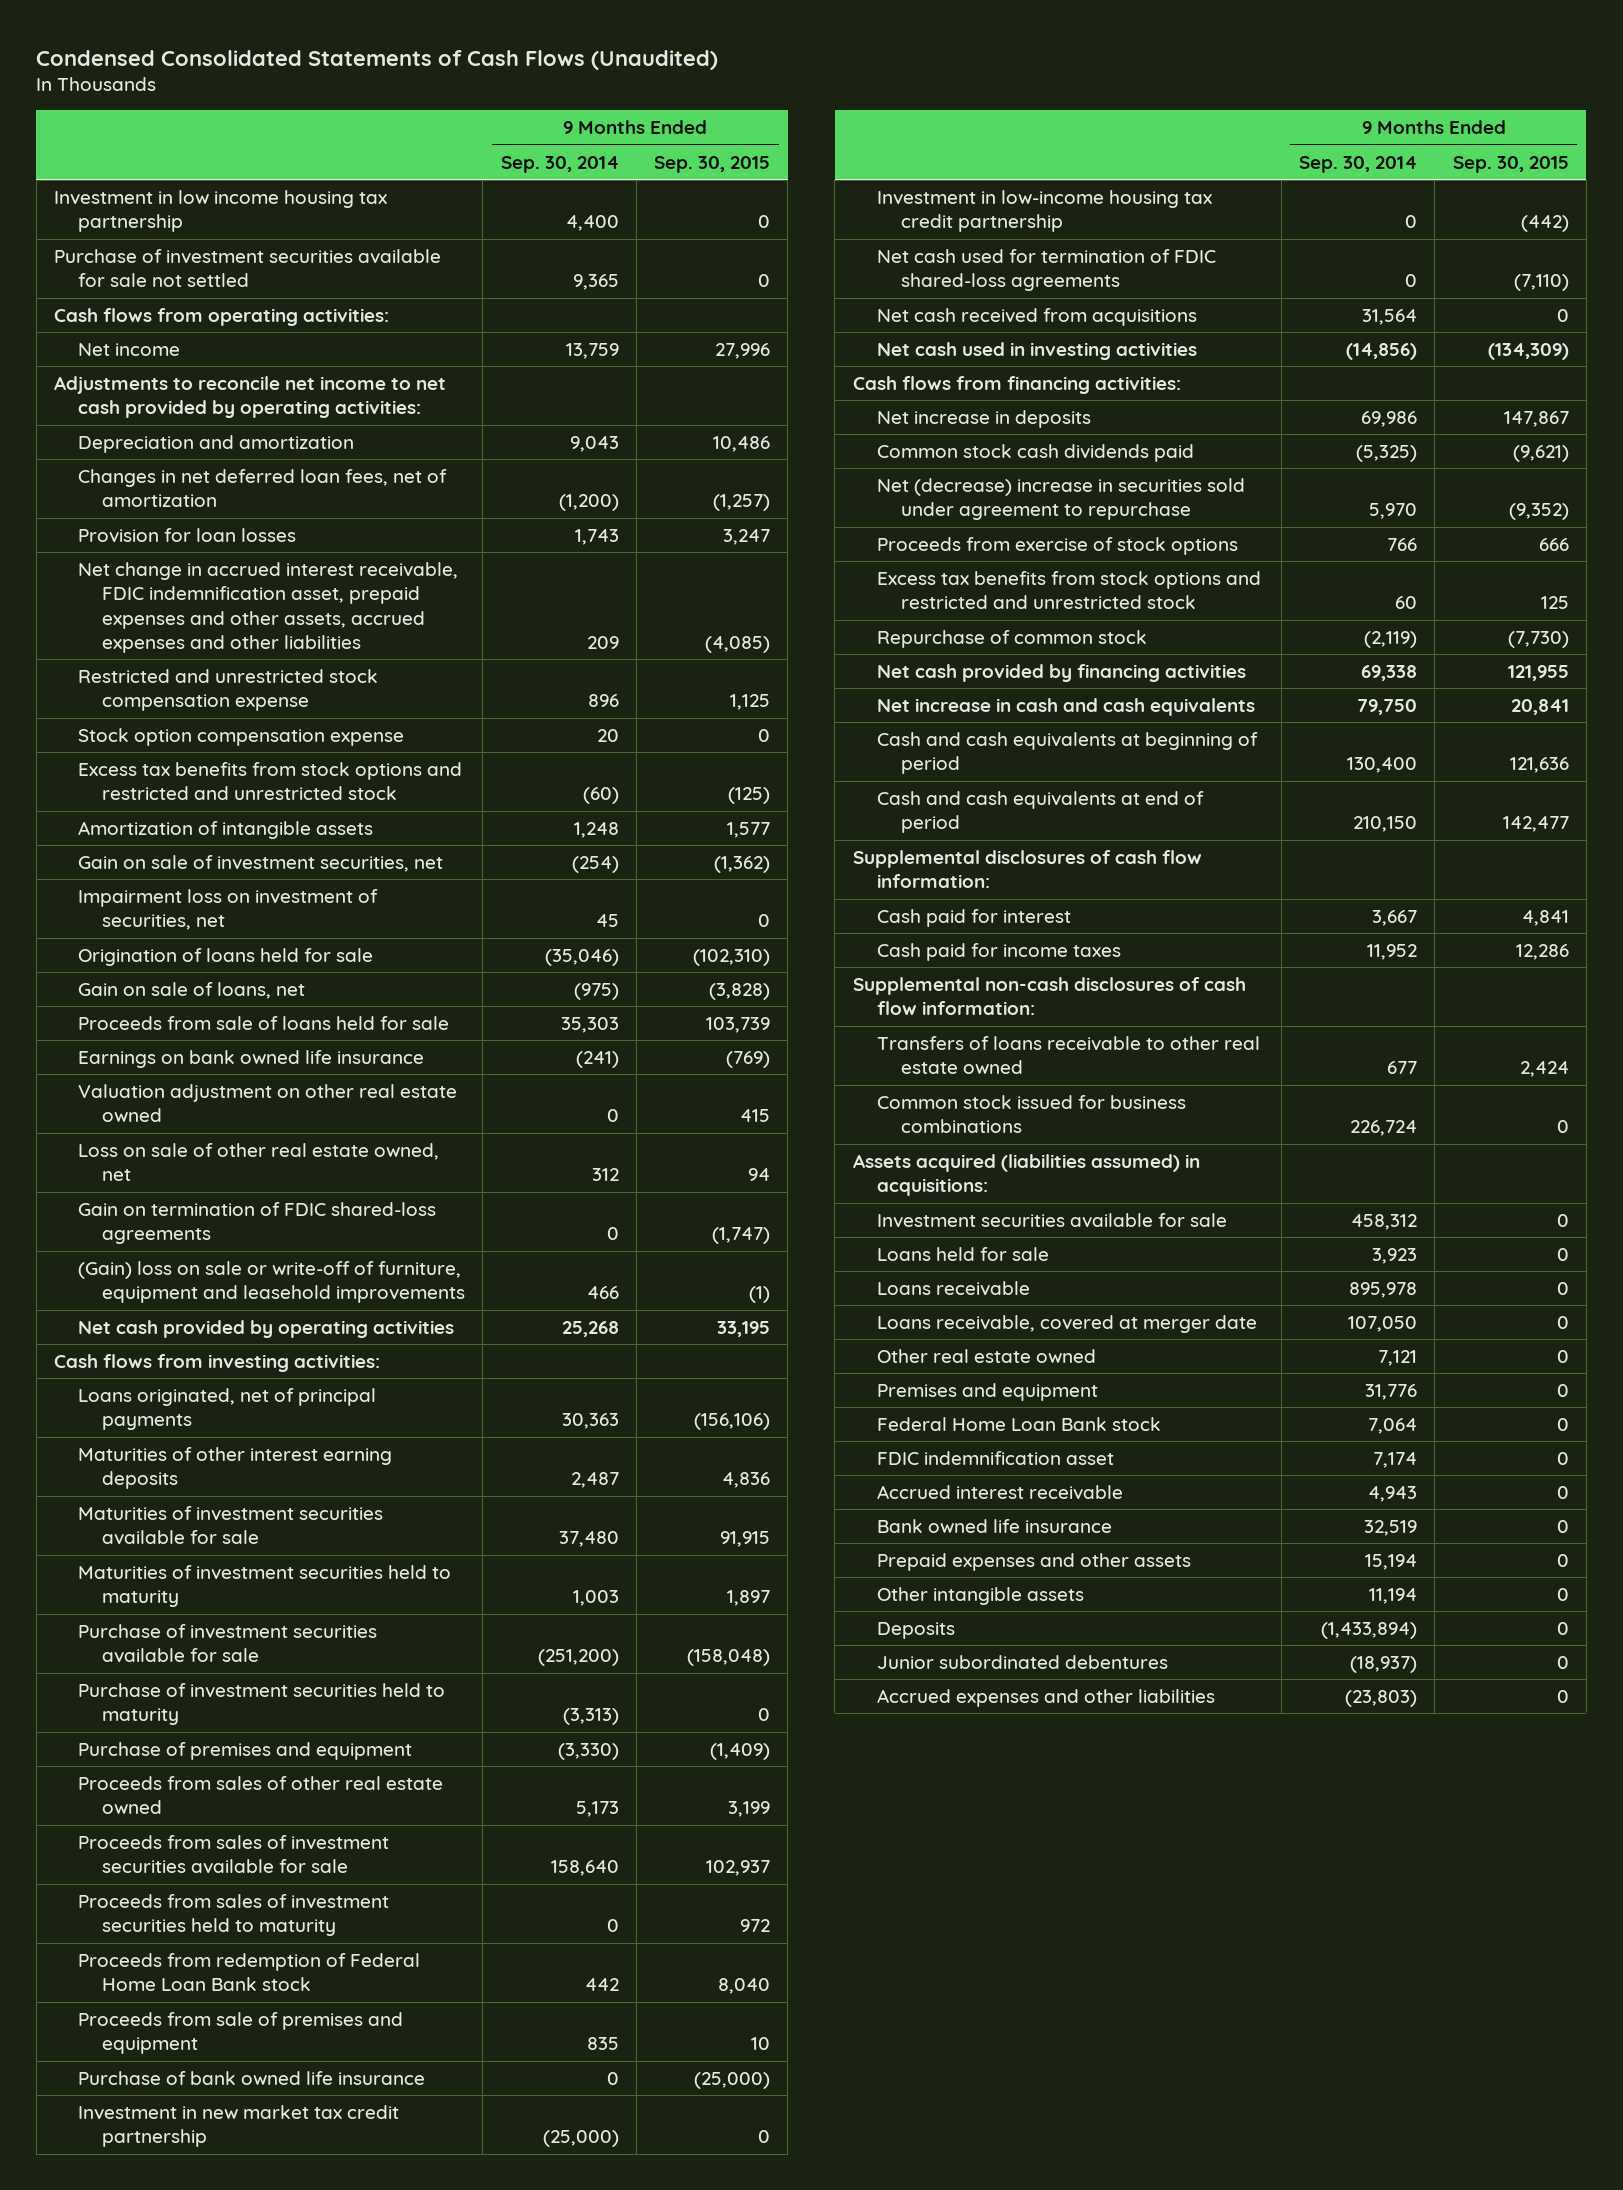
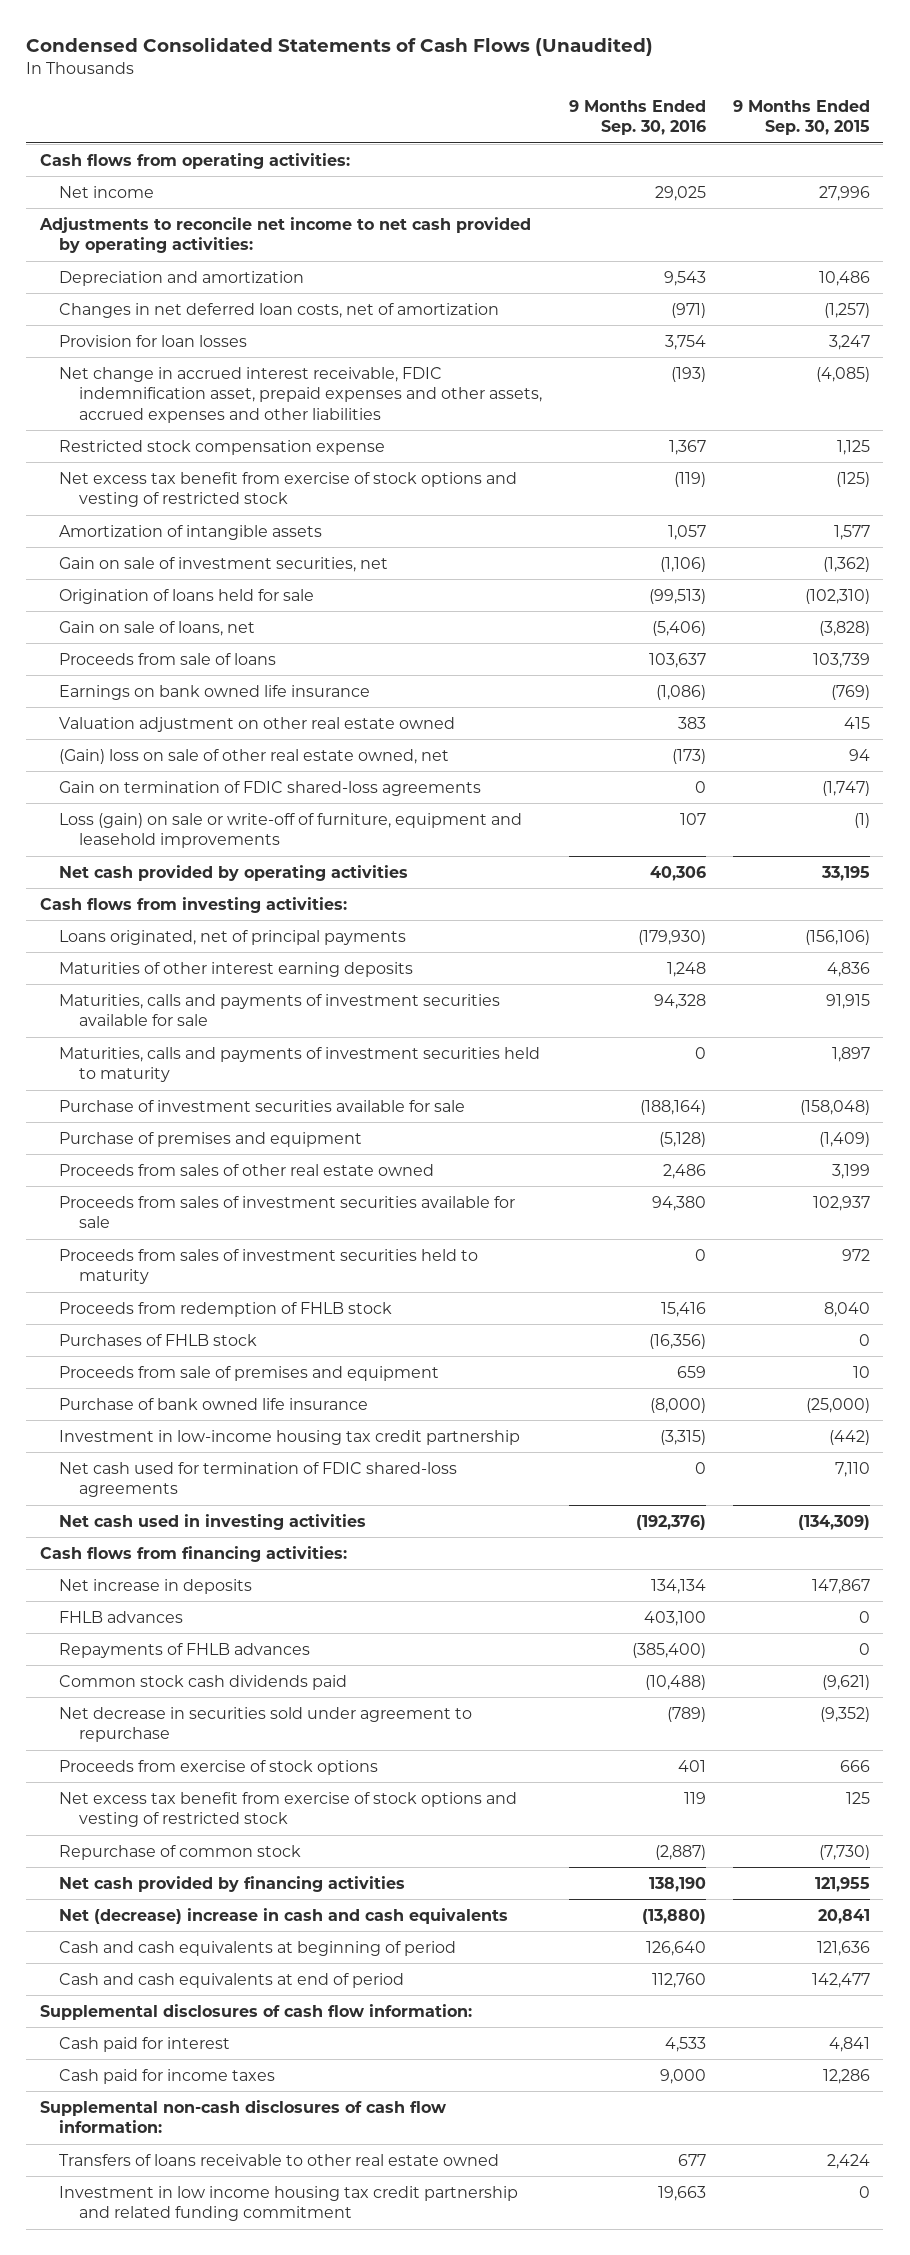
- | 9 Months Ended Sep. 30, 2014 | 9 Months Ended Sep. 30, 2015
+ | 9 Months Ended Sep. 30, 2016 | 9 Months Ended Sep. 30, 2015
- Investment in low income housing tax partnership | 4,400 | 0
- Purchase of investment securities available for sale not settled | 9,365 | 0
- Changes in net deferred loan fees, net of amortization | (1,200) | (1,257)
+ Changes in net deferred loan costs, net of amortization | (971) | (1,257)
- Restricted and unrestricted stock compensation expense | 896 | 1,125
- Stock option compensation expense | 20 | 0
- Excess tax benefits from stock options and restricted and unrestricted stock | (60) | (125)
+ Restricted stock compensation expense | 1,367 | 1,125
+ Net excess tax benefit from exercise of stock options and vesting of restricted stock | (119) | (125)
- Impairment loss on investment of securities, net | 45 | 0
- Proceeds from sale of loans held for sale | 35,303 | 103,739
+ Proceeds from sale of loans | 103,637 | 103,739
- Loss on sale of other real estate owned, net | 312 | 94
+ (Gain) loss on sale of other real estate owned, net | (173) | 94
- (Gain) loss on sale or write-off of furniture, equipment and leasehold improvements | 466 | (1)
+ Loss (gain) on sale or write-off of furniture, equipment and leasehold improvements | 107 | (1)
- Maturities of investment securities available for sale | 37,480 | 91,915
- Maturities of investment securities held to maturity | 1,003 | 1,897
+ Maturities, calls and payments of investment securities available for sale | 94,328 | 91,915
+ Maturities, calls and payments of investment securities held to maturity | 0 | 1,897
- Purchase of investment securities held to maturity | (3,313) | 0
- Proceeds from redemption of Federal Home Loan Bank stock | 442 | 8,040
+ Proceeds from redemption of FHLB stock | 15,416 | 8,040
+ Purchases of FHLB stock | (16,356) | 0
- Investment in new market tax credit partnership | (25,000) | 0
- Net cash used for termination of FDIC shared-loss agreements | 0 | (7,110)
- Net cash received from acquisitions | 31,564 | 0
+ Net cash used for termination of FDIC shared-loss agreements | 0 | 7,110
+ FHLB advances | 403,100 | 0
+ Repayments of FHLB advances | (385,400) | 0
- Net (decrease) increase in securities sold under agreement to repurchase | 5,970 | (9,352)
+ Net decrease in securities sold under agreement to repurchase | (789) | (9,352)
- Excess tax benefits from stock options and restricted and unrestricted stock | 60 | 125
+ Net excess tax benefit from exercise of stock options and vesting of restricted stock | 119 | 125
- Net increase in cash and cash equivalents | 79,750 | 20,841
+ Net (decrease) increase in cash and cash equivalents | (13,880) | 20,841
- Common stock issued for business combinations | 226,724 | 0
- Assets acquired (liabilities assumed) in acquisitions:
- Investment securities available for sale | 458,312 | 0
- Loans held for sale | 3,923 | 0
- Loans receivable | 895,978 | 0
- Loans receivable, covered at merger date | 107,050 | 0
- Other real estate owned | 7,121 | 0
- Premises and equipment | 31,776 | 0
- Federal Home Loan Bank stock | 7,064 | 0
- FDIC indemnification asset | 7,174 | 0
- Accrued interest receivable | 4,943 | 0
- Bank owned life insurance | 32,519 | 0
- Prepaid expenses and other assets | 15,194 | 0
- Other intangible assets | 11,194 | 0
- Deposits | (1,433,894) | 0
- Junior subordinated debentures | (18,937) | 0
- Accrued expenses and other liabilities | (23,803) | 0
+ Investment in low income housing tax credit partnership and related funding commitment | 19,663 | 0

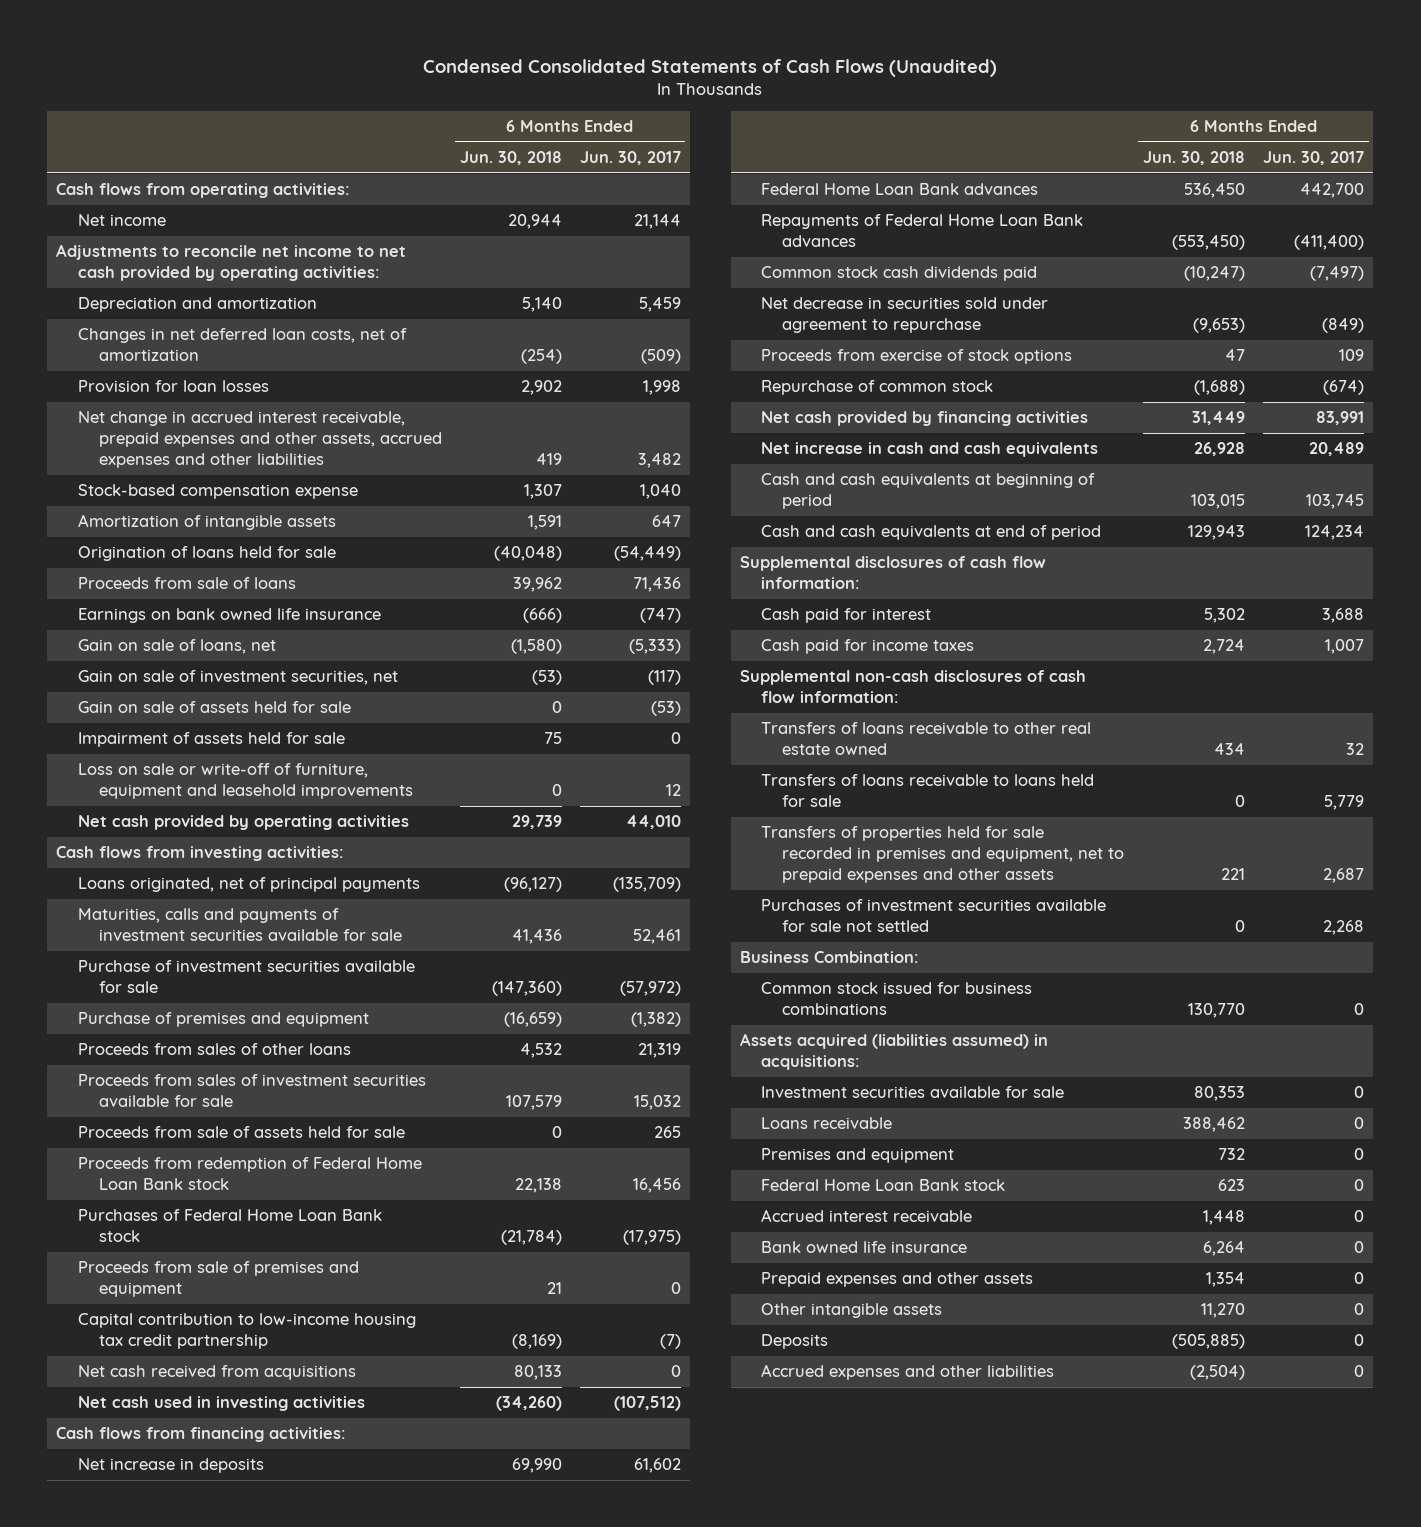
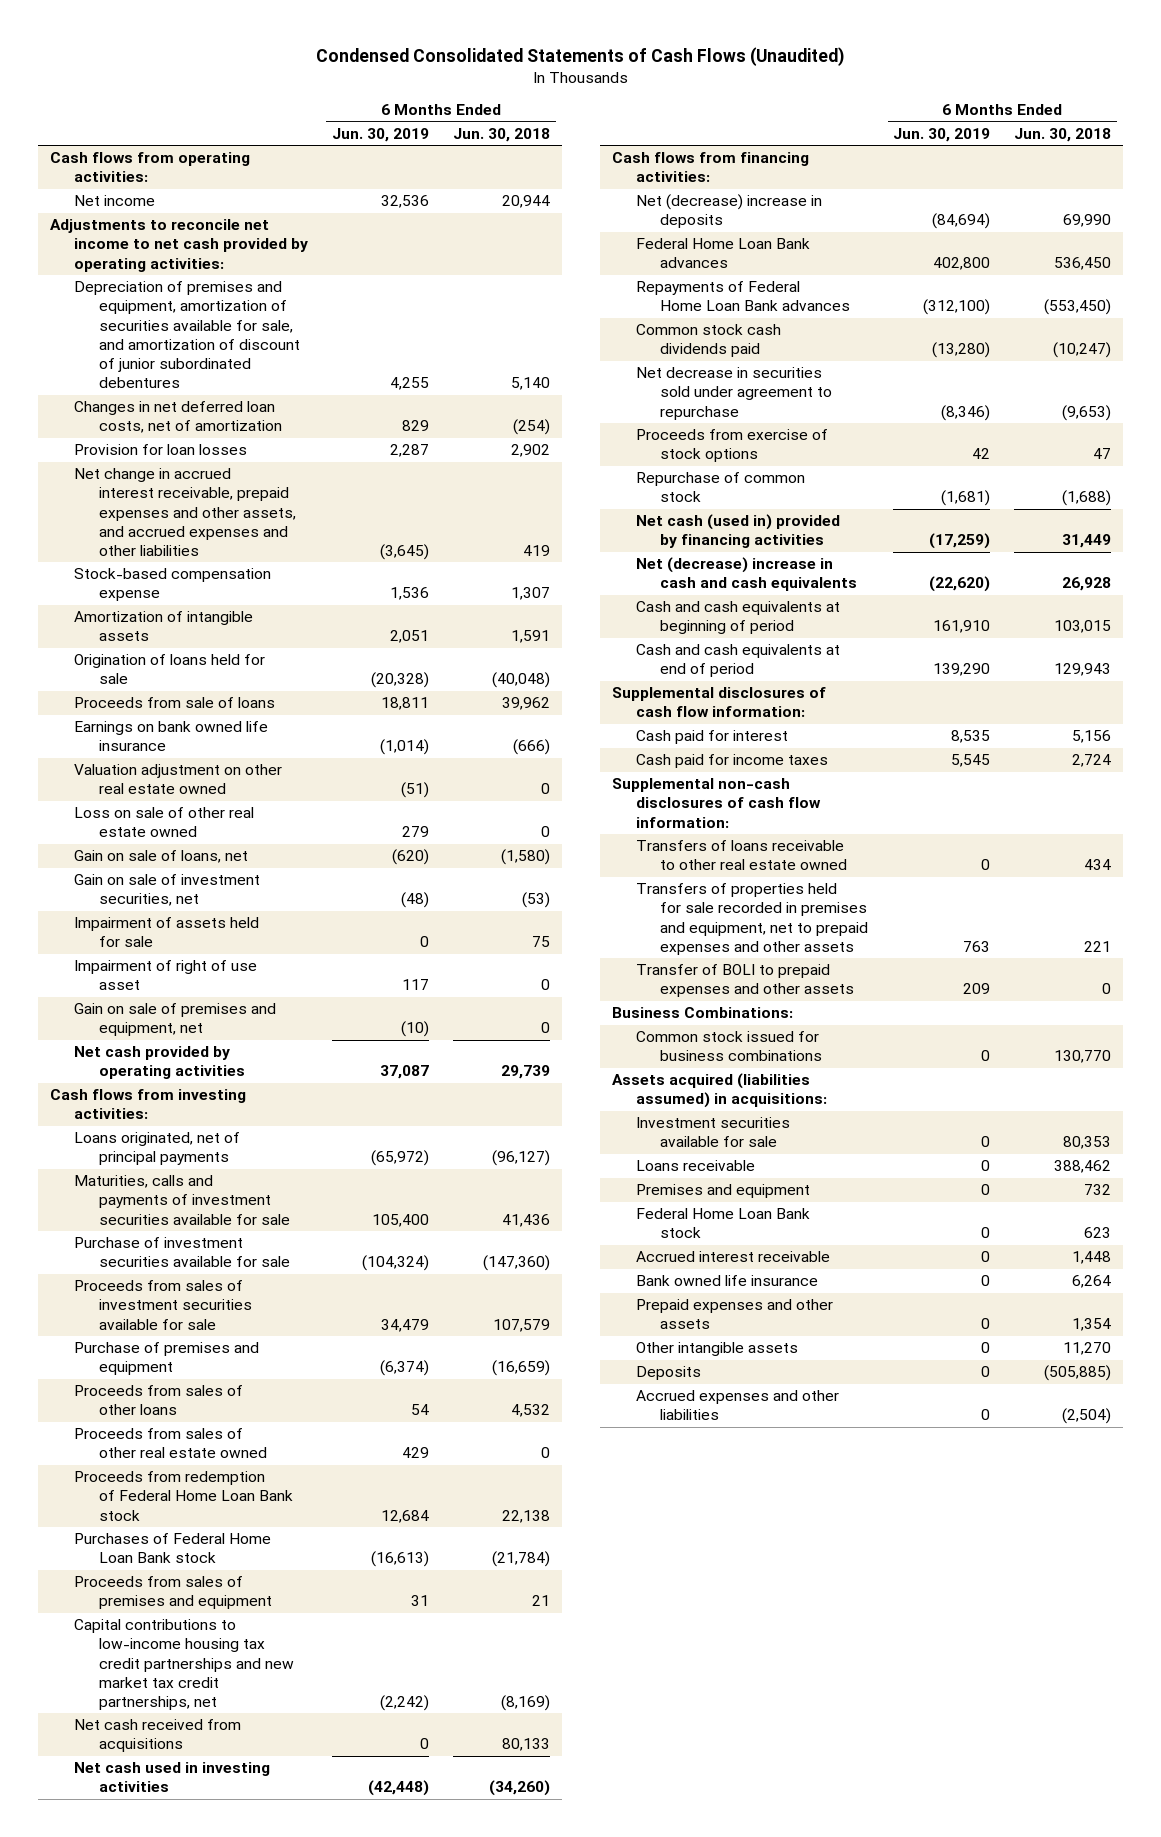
- | 6 Months Ended Jun. 30, 2018 | 6 Months Ended Jun. 30, 2017
+ | 6 Months Ended Jun. 30, 2019 | 6 Months Ended Jun. 30, 2018
- Depreciation and amortization | 5,140 | 5,459
+ Depreciation of premises and equipment, amortization of securities available for sale, and amortization of discount of junior subordinated debentures | 4,255 | 5,140
- Net change in accrued interest receivable, prepaid expenses and other assets, accrued expenses and other liabilities | 419 | 3,482
+ Net change in accrued interest receivable, prepaid expenses and other assets, and accrued expenses and other liabilities | (3,645) | 419
+ Valuation adjustment on other real estate owned | (51) | 0
+ Loss on sale of other real estate owned | 279 | 0
- Gain on sale of assets held for sale | 0 | (53)
- Loss on sale or write-off of furniture, equipment and leasehold improvements | 0 | 12
+ Impairment of right of use asset | 117 | 0
+ Gain on sale of premises and equipment, net | (10) | 0
moved up: Proceeds from sales of investment securities available for sale | 34,479 | 107,579
- Proceeds from sale of assets held for sale | 0 | 265
+ Proceeds from sales of other real estate owned | 429 | 0
- Proceeds from sale of premises and equipment | 21 | 0
- Capital contribution to low-income housing tax credit partnership | (8,169) | (7)
+ Proceeds from sales of premises and equipment | 31 | 21
+ Capital contributions to low-income housing tax credit partnerships and new market tax credit partnerships, net | (2,242) | (8,169)
- Net increase in deposits | 69,990 | 61,602
+ Net (decrease) increase in deposits | (84,694) | 69,990
- Net cash provided by financing activities | 31,449 | 83,991
- Net increase in cash and cash equivalents | 26,928 | 20,489
+ Net cash (used in) provided by financing activities | (17,259) | 31,449
+ Net (decrease) increase in cash and cash equivalents | (22,620) | 26,928
- Cash paid for interest | 5,302 | 3,688
+ Cash paid for interest | 8,535 | 5,156
- Transfers of loans receivable to loans held for sale | 0 | 5,779
- Purchases of investment securities available for sale not settled | 0 | 2,268
- Business Combination:
+ Transfer of BOLI to prepaid expenses and other assets | 209 | 0
+ Business Combinations:

